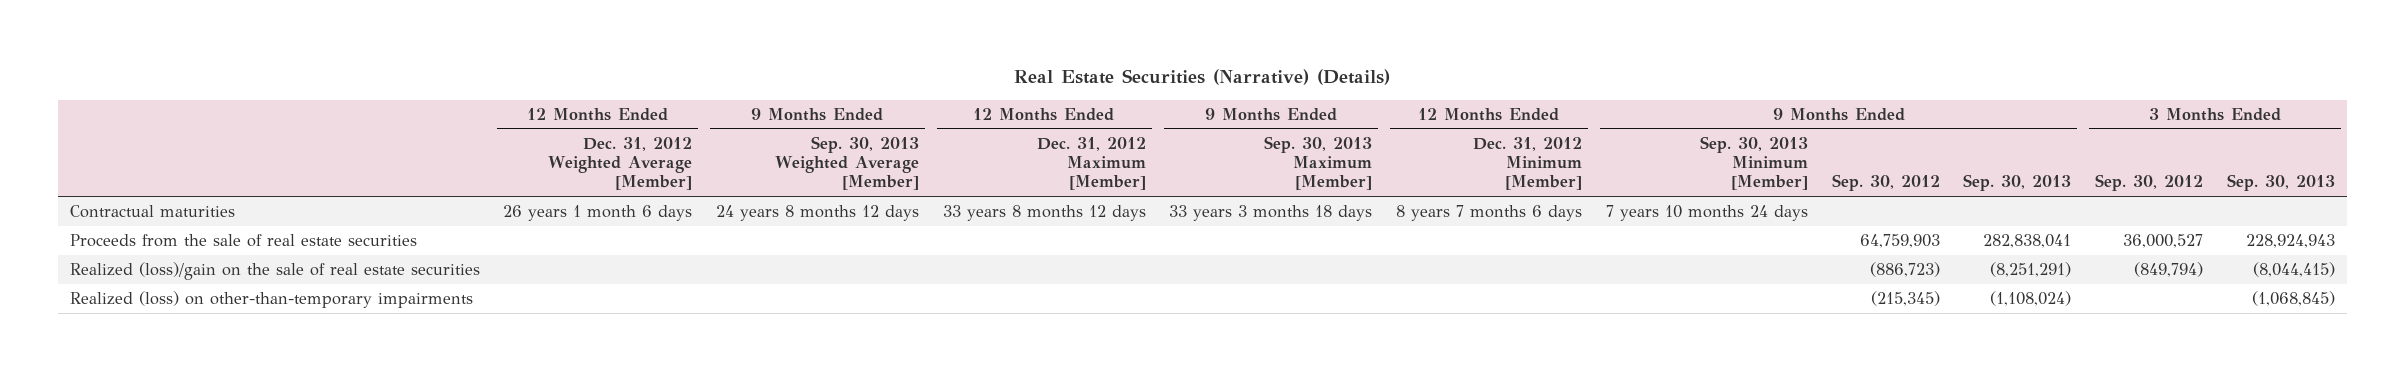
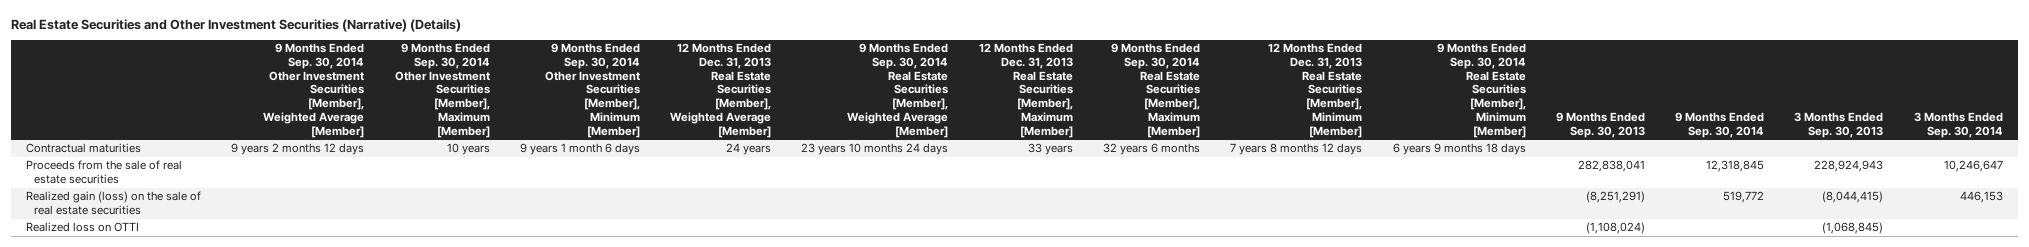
- Real Estate Securities (Narrative) (Details)
+ Real Estate Securities and Other Investment Securities (Narrative) (Details)
- | 12 Months Ended Dec. 31, 2012 Weighted Average [Member] | 9 Months Ended Sep. 30, 2013 Weighted Average [Member] | 12 Months Ended Dec. 31, 2012 Maximum [Member] | 9 Months Ended Sep. 30, 2013 Maximum [Member] | 12 Months Ended Dec. 31, 2012 Minimum [Member] | 9 Months Ended Sep. 30, 2013 Minimum [Member] | 9 Months Ended Sep. 30, 2012 | 9 Months Ended Sep. 30, 2013 | 3 Months Ended Sep. 30, 2012 | 3 Months Ended Sep. 30, 2013
+ | 9 Months Ended Sep. 30, 2014 Other Investment Securities [Member], Weighted Average [Member] | 9 Months Ended Sep. 30, 2014 Other Investment Securities [Member], Maximum [Member] | 9 Months Ended Sep. 30, 2014 Other Investment Securities [Member], Minimum [Member] | 12 Months Ended Dec. 31, 2013 Real Estate Securities [Member], Weighted Average [Member] | 9 Months Ended Sep. 30, 2014 Real Estate Securities [Member], Weighted Average [Member] | 12 Months Ended Dec. 31, 2013 Real Estate Securities [Member], Maximum [Member] | 9 Months Ended Sep. 30, 2014 Real Estate Securities [Member], Maximum [Member] | 12 Months Ended Dec. 31, 2013 Real Estate Securities [Member], Minimum [Member] | 9 Months Ended Sep. 30, 2014 Real Estate Securities [Member], Minimum [Member] | 9 Months Ended Sep. 30, 2013 | 9 Months Ended Sep. 30, 2014 | 3 Months Ended Sep. 30, 2013 | 3 Months Ended Sep. 30, 2014
- Realized (loss)/gain on the sale of real estate securities | | | | | | | (886,723) | (8,251,291) | (849,794) | (8,044,415)
- Realized (loss) on other-than-temporary impairments | | | | | | | (215,345) | (1,108,024) | | (1,068,845)
+ Realized gain (loss) on the sale of real estate securities | | | | | | | | | | (8,251,291) | 519,772 | (8,044,415) | 446,153
+ Realized loss on OTTI | | | | | | | | | | (1,108,024) | | (1,068,845) |

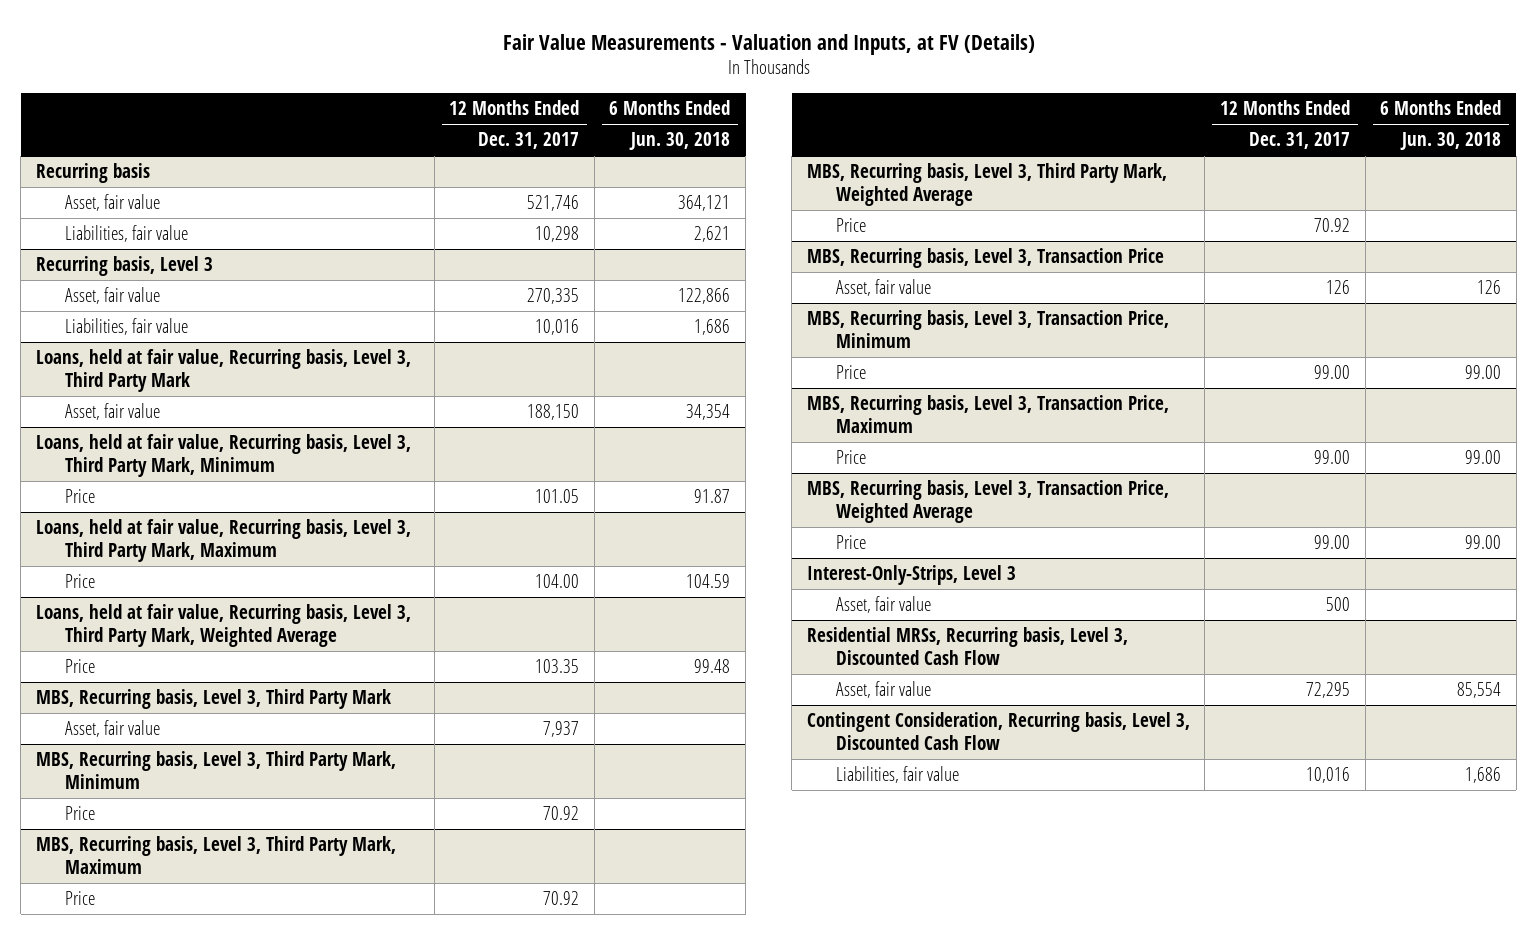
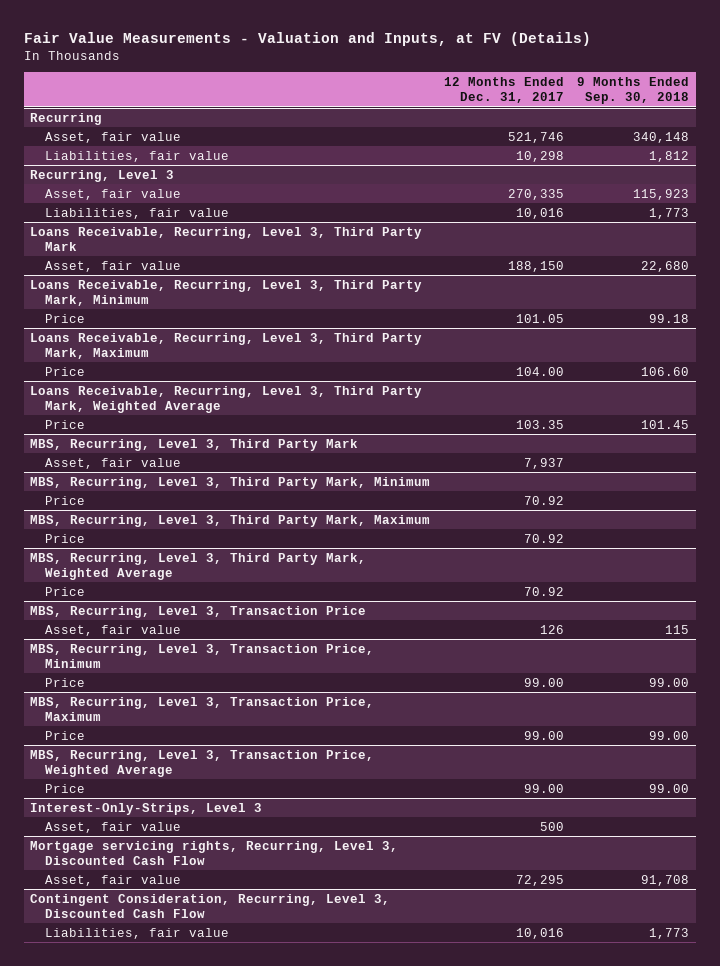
- | 12 Months Ended Dec. 31, 2017 | 6 Months Ended Jun. 30, 2018
+ | 12 Months Ended Dec. 31, 2017 | 9 Months Ended Sep. 30, 2018
- Recurring basis
+ Recurring
- Recurring basis, Level 3
+ Recurring, Level 3
- Loans, held at fair value, Recurring basis, Level 3, Third Party Mark
+ Loans Receivable, Recurring, Level 3, Third Party Mark
- Loans, held at fair value, Recurring basis, Level 3, Third Party Mark, Minimum
+ Loans Receivable, Recurring, Level 3, Third Party Mark, Minimum
- Loans, held at fair value, Recurring basis, Level 3, Third Party Mark, Maximum
+ Loans Receivable, Recurring, Level 3, Third Party Mark, Maximum
- Loans, held at fair value, Recurring basis, Level 3, Third Party Mark, Weighted Average
+ Loans Receivable, Recurring, Level 3, Third Party Mark, Weighted Average
- MBS, Recurring basis, Level 3, Third Party Mark
+ MBS, Recurring, Level 3, Third Party Mark
- MBS, Recurring basis, Level 3, Third Party Mark, Minimum
+ MBS, Recurring, Level 3, Third Party Mark, Minimum
- MBS, Recurring basis, Level 3, Third Party Mark, Maximum
+ MBS, Recurring, Level 3, Third Party Mark, Maximum
- MBS, Recurring basis, Level 3, Third Party Mark, Weighted Average
+ MBS, Recurring, Level 3, Third Party Mark, Weighted Average
- MBS, Recurring basis, Level 3, Transaction Price
+ MBS, Recurring, Level 3, Transaction Price
- MBS, Recurring basis, Level 3, Transaction Price, Minimum
+ MBS, Recurring, Level 3, Transaction Price, Minimum
- MBS, Recurring basis, Level 3, Transaction Price, Maximum
+ MBS, Recurring, Level 3, Transaction Price, Maximum
- MBS, Recurring basis, Level 3, Transaction Price, Weighted Average
+ MBS, Recurring, Level 3, Transaction Price, Weighted Average
- Residential MRSs, Recurring basis, Level 3, Discounted Cash Flow
+ Mortgage servicing rights, Recurring, Level 3, Discounted Cash Flow
- Contingent Consideration, Recurring basis, Level 3, Discounted Cash Flow
+ Contingent Consideration, Recurring, Level 3, Discounted Cash Flow

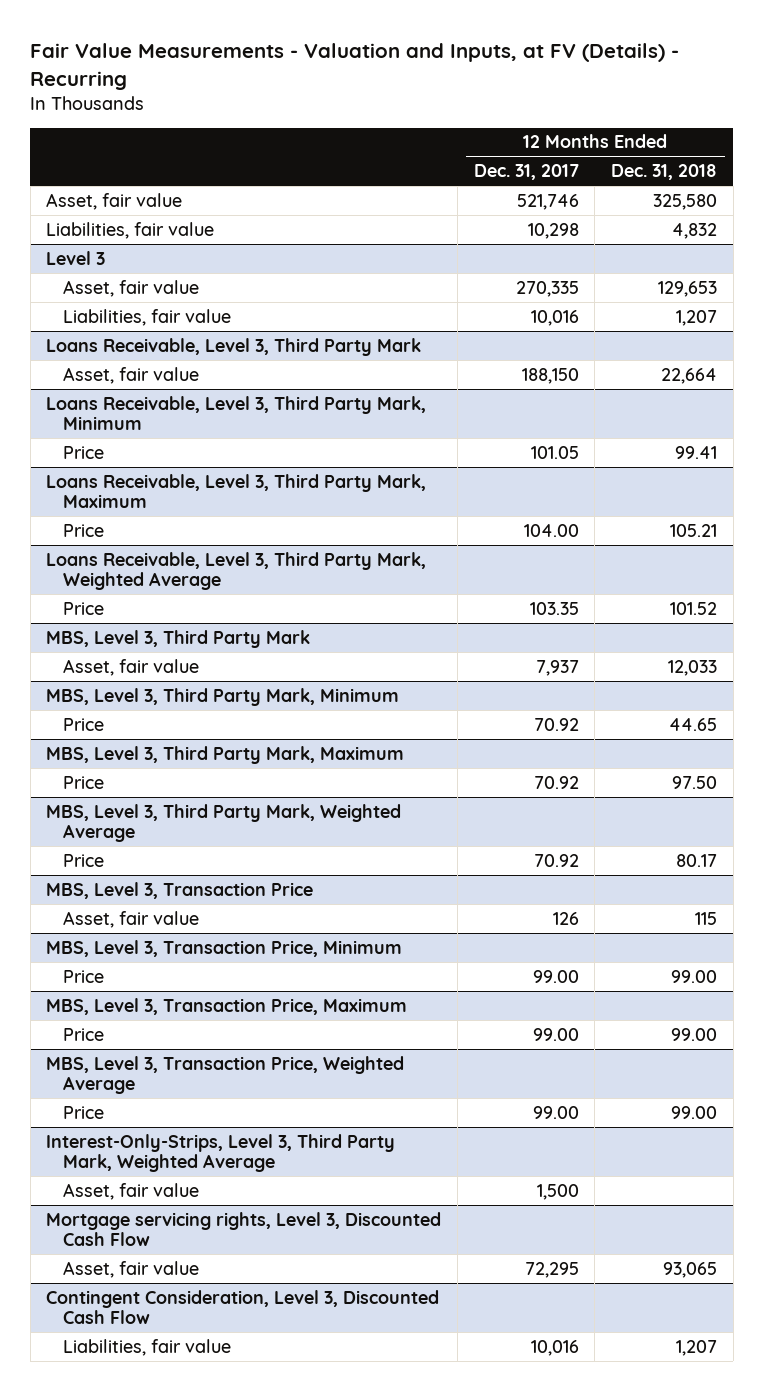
- Fair Value Measurements - Valuation and Inputs, at FV (Details)
+ Fair Value Measurements - Valuation and Inputs, at FV (Details) - Recurring
- | 12 Months Ended Dec. 31, 2017 | 9 Months Ended Sep. 30, 2018
+ | 12 Months Ended Dec. 31, 2017 | 12 Months Ended Dec. 31, 2018
- Recurring
- Recurring, Level 3
+ Level 3
- Loans Receivable, Recurring, Level 3, Third Party Mark
+ Loans Receivable, Level 3, Third Party Mark
- Loans Receivable, Recurring, Level 3, Third Party Mark, Minimum
+ Loans Receivable, Level 3, Third Party Mark, Minimum
- Loans Receivable, Recurring, Level 3, Third Party Mark, Maximum
+ Loans Receivable, Level 3, Third Party Mark, Maximum
- Loans Receivable, Recurring, Level 3, Third Party Mark, Weighted Average
+ Loans Receivable, Level 3, Third Party Mark, Weighted Average
- MBS, Recurring, Level 3, Third Party Mark
+ MBS, Level 3, Third Party Mark
- MBS, Recurring, Level 3, Third Party Mark, Minimum
+ MBS, Level 3, Third Party Mark, Minimum
- MBS, Recurring, Level 3, Third Party Mark, Maximum
+ MBS, Level 3, Third Party Mark, Maximum
- MBS, Recurring, Level 3, Third Party Mark, Weighted Average
+ MBS, Level 3, Third Party Mark, Weighted Average
- MBS, Recurring, Level 3, Transaction Price
+ MBS, Level 3, Transaction Price
- MBS, Recurring, Level 3, Transaction Price, Minimum
+ MBS, Level 3, Transaction Price, Minimum
- MBS, Recurring, Level 3, Transaction Price, Maximum
+ MBS, Level 3, Transaction Price, Maximum
- MBS, Recurring, Level 3, Transaction Price, Weighted Average
+ MBS, Level 3, Transaction Price, Weighted Average
- Interest-Only-Strips, Level 3
- Asset, fair value | 500 |
- Mortgage servicing rights, Recurring, Level 3, Discounted Cash Flow
+ Interest-Only-Strips, Level 3, Third Party Mark, Weighted Average
+ Asset, fair value | 1,500 |
+ Mortgage servicing rights, Level 3, Discounted Cash Flow
- Contingent Consideration, Recurring, Level 3, Discounted Cash Flow
+ Contingent Consideration, Level 3, Discounted Cash Flow

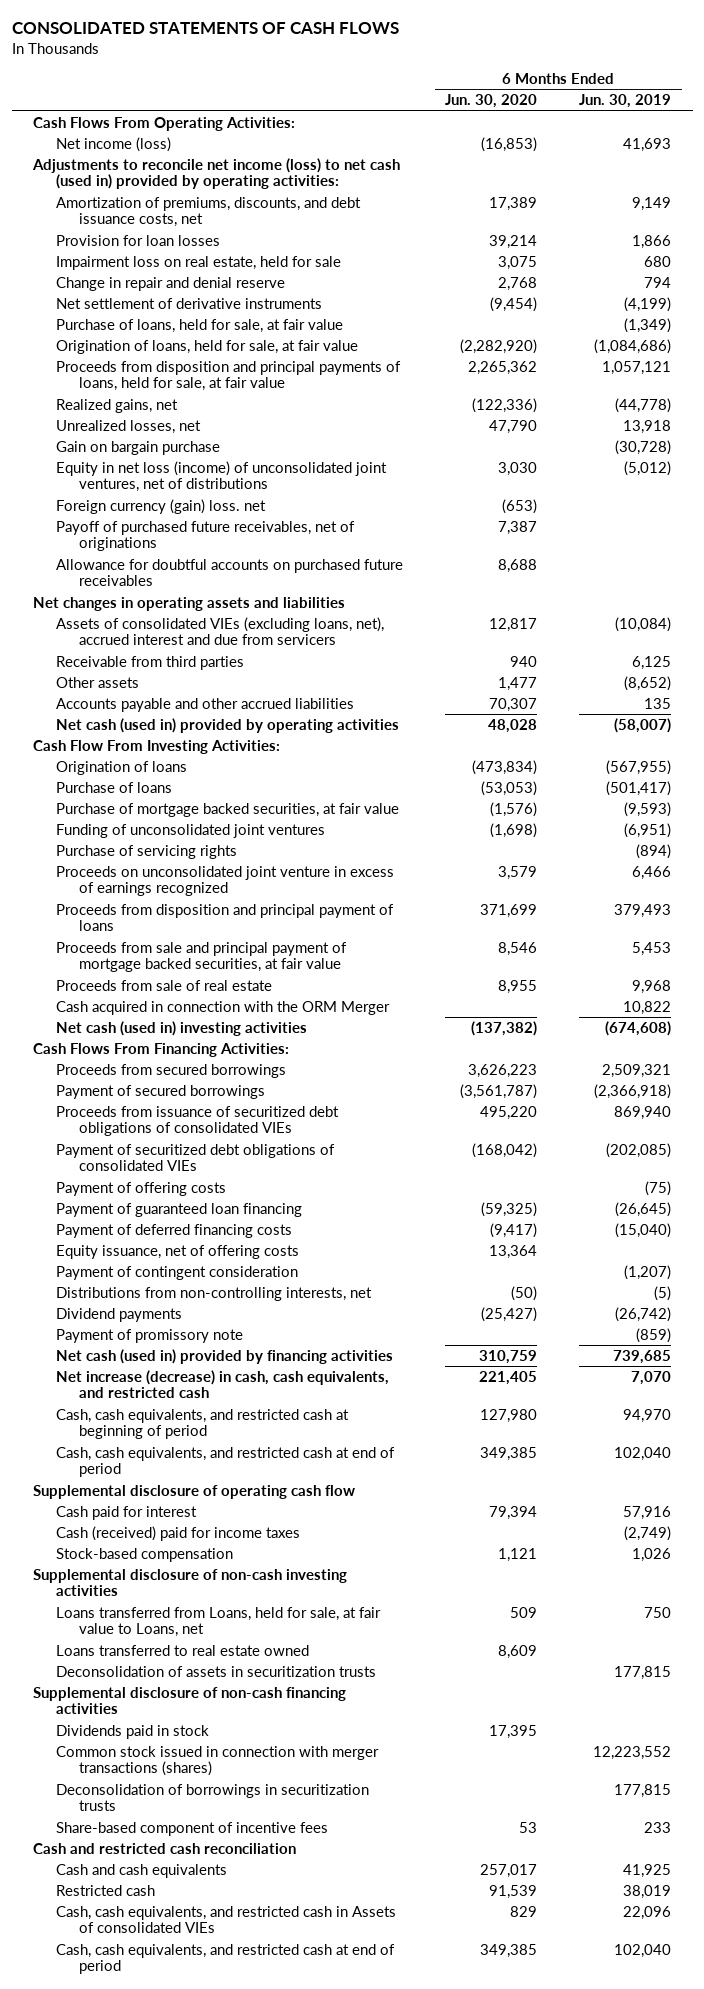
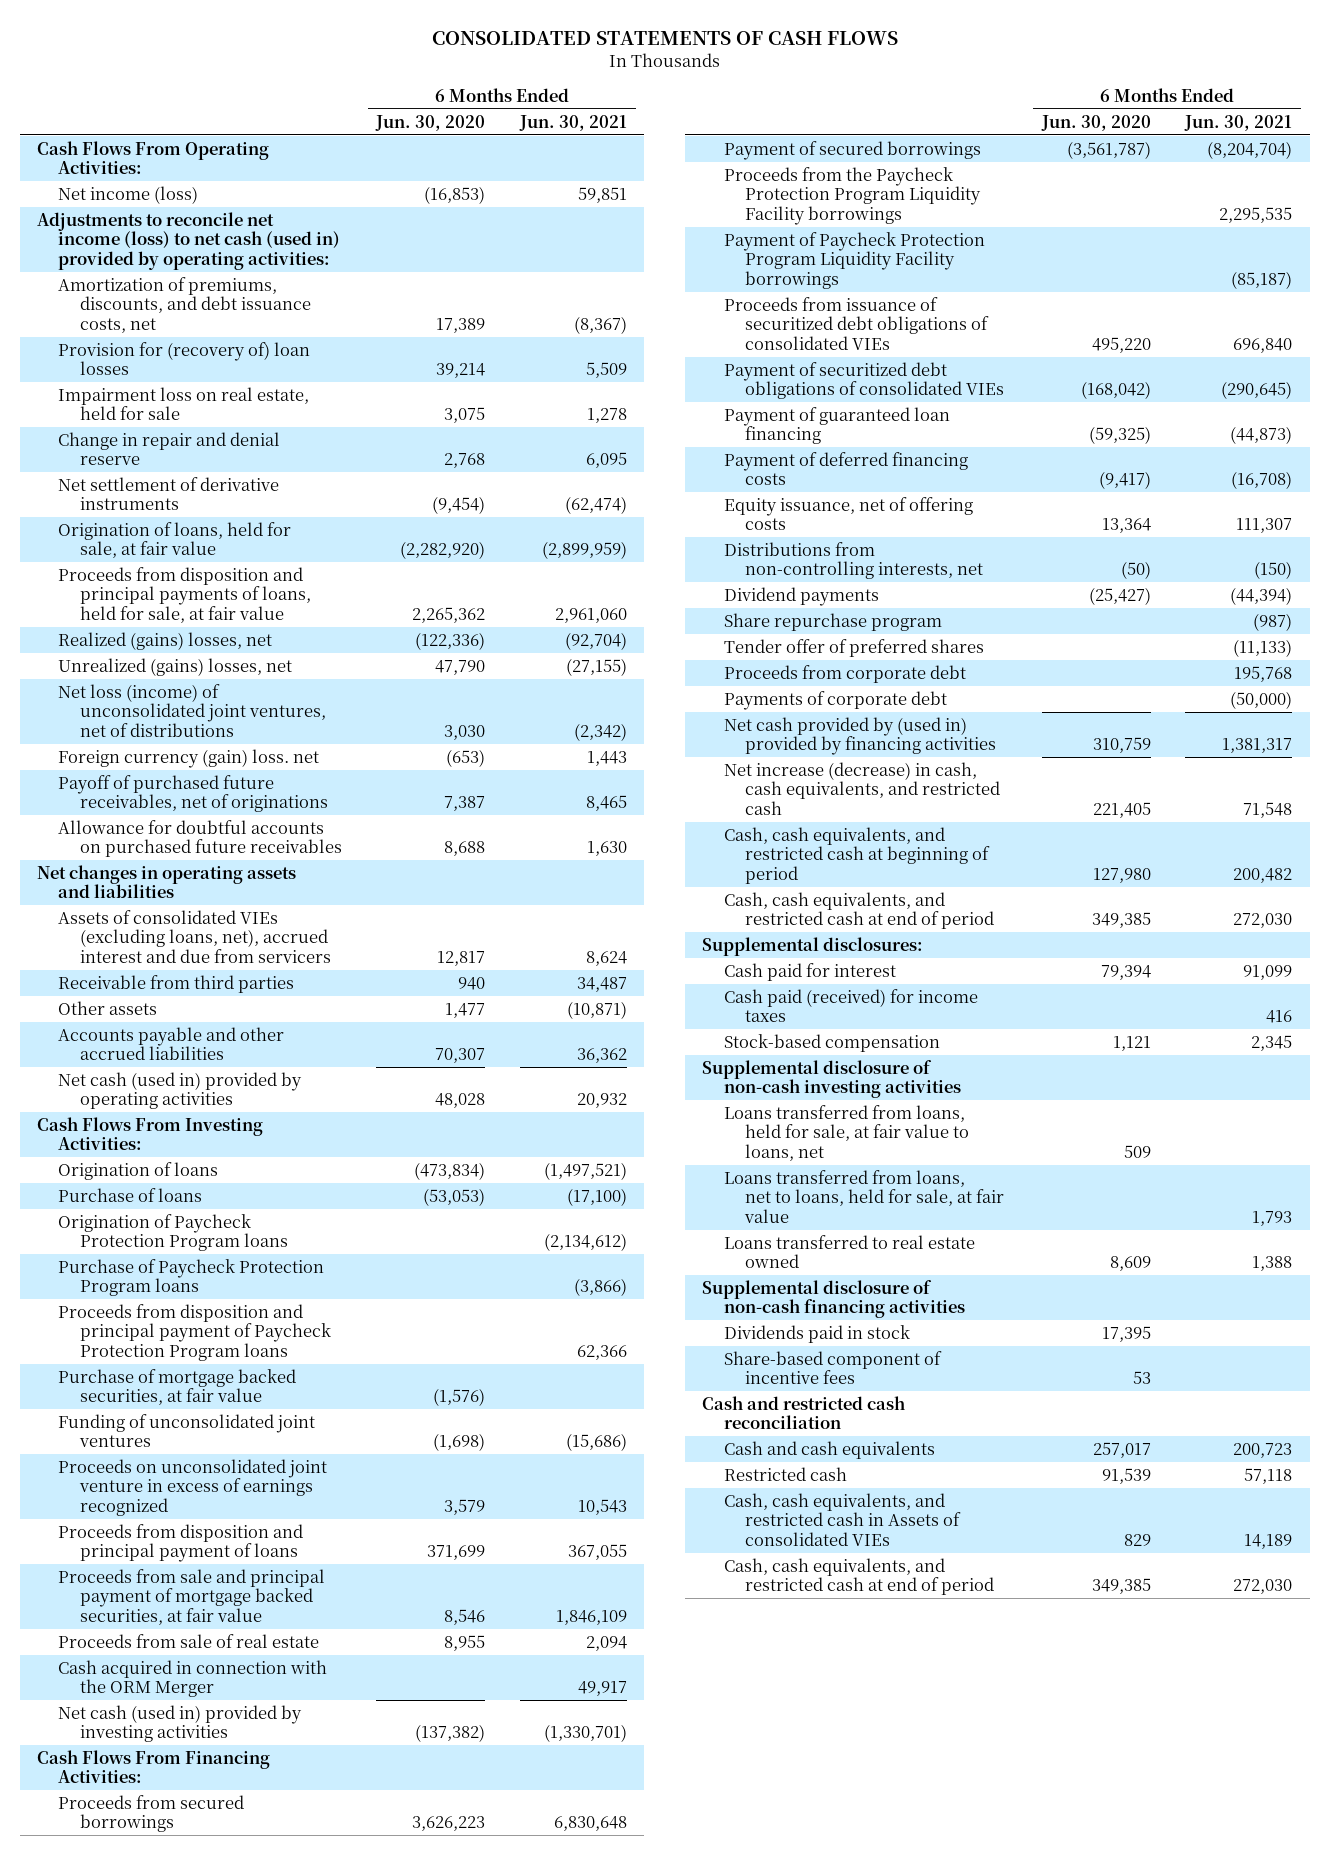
- | 6 Months Ended Jun. 30, 2020 | 6 Months Ended Jun. 30, 2019
+ | 6 Months Ended Jun. 30, 2020 | 6 Months Ended Jun. 30, 2021
- Provision for loan losses | 39,214 | 1,866
+ Provision for (recovery of) loan losses | 39,214 | 5,509
- Purchase of loans, held for sale, at fair value | | (1,349)
- Realized gains, net | (122,336) | (44,778)
- Unrealized losses, net | 47,790 | 13,918
- Gain on bargain purchase | | (30,728)
- Equity in net loss (income) of unconsolidated joint ventures, net of distributions | 3,030 | (5,012)
+ Realized (gains) losses, net | (122,336) | (92,704)
+ Unrealized (gains) losses, net | 47,790 | (27,155)
+ Net loss (income) of unconsolidated joint ventures, net of distributions | 3,030 | (2,342)
- Cash Flow From Investing Activities:
+ Cash Flows From Investing Activities:
+ Origination of Paycheck Protection Program loans | | (2,134,612)
+ Purchase of Paycheck Protection Program loans | | (3,866)
+ Proceeds from disposition and principal payment of Paycheck Protection Program loans | | 62,366
- Purchase of servicing rights | | (894)
- Net cash (used in) investing activities | (137,382) | (674,608)
+ Net cash (used in) provided by investing activities | (137,382) | (1,330,701)
+ Proceeds from the Paycheck Protection Program Liquidity Facility borrowings | | 2,295,535
+ Payment of Paycheck Protection Program Liquidity Facility borrowings | | (85,187)
- Payment of offering costs | | (75)
- Payment of contingent consideration | | (1,207)
- Payment of promissory note | | (859)
- Net cash (used in) provided by financing activities | 310,759 | 739,685
+ Share repurchase program | | (987)
+ Tender offer of preferred shares | | (11,133)
+ Proceeds from corporate debt | | 195,768
+ Payments of corporate debt | | (50,000)
+ Net cash provided by (used in) provided by financing activities | 310,759 | 1,381,317
- Supplemental disclosure of operating cash flow
+ Supplemental disclosures:
- Cash (received) paid for income taxes | | (2,749)
+ Cash paid (received) for income taxes | | 416
- Loans transferred from Loans, held for sale, at fair value to Loans, net | 509 | 750
+ Loans transferred from loans, held for sale, at fair value to loans, net | 509 |
+ Loans transferred from loans, net to loans, held for sale, at fair value | | 1,793
- Deconsolidation of assets in securitization trusts | | 177,815
- Common stock issued in connection with merger transactions (shares) | | 12,223,552
- Deconsolidation of borrowings in securitization trusts | | 177,815

